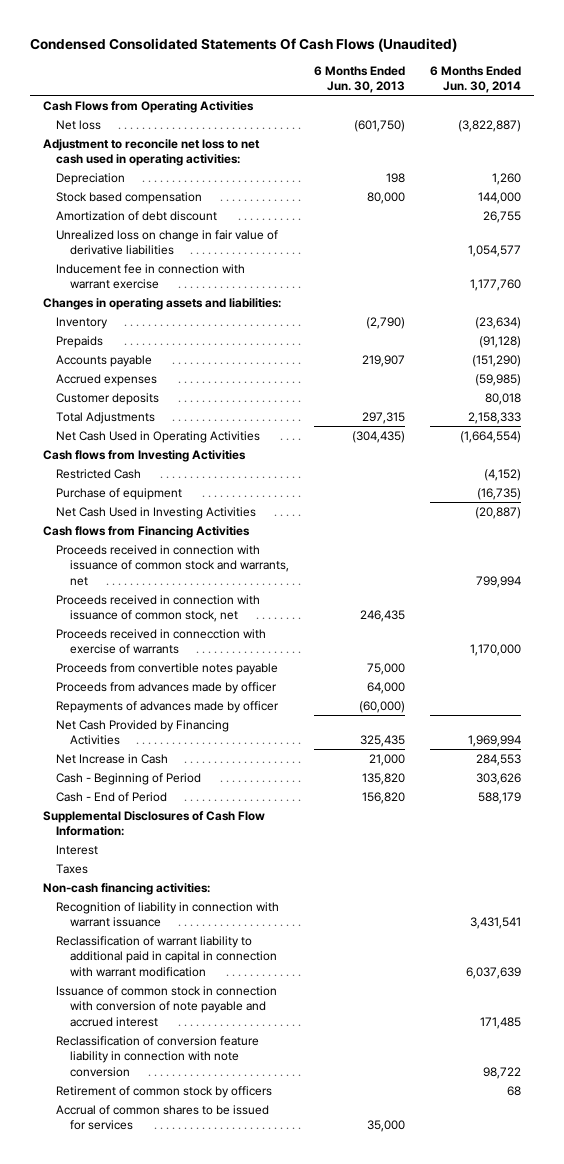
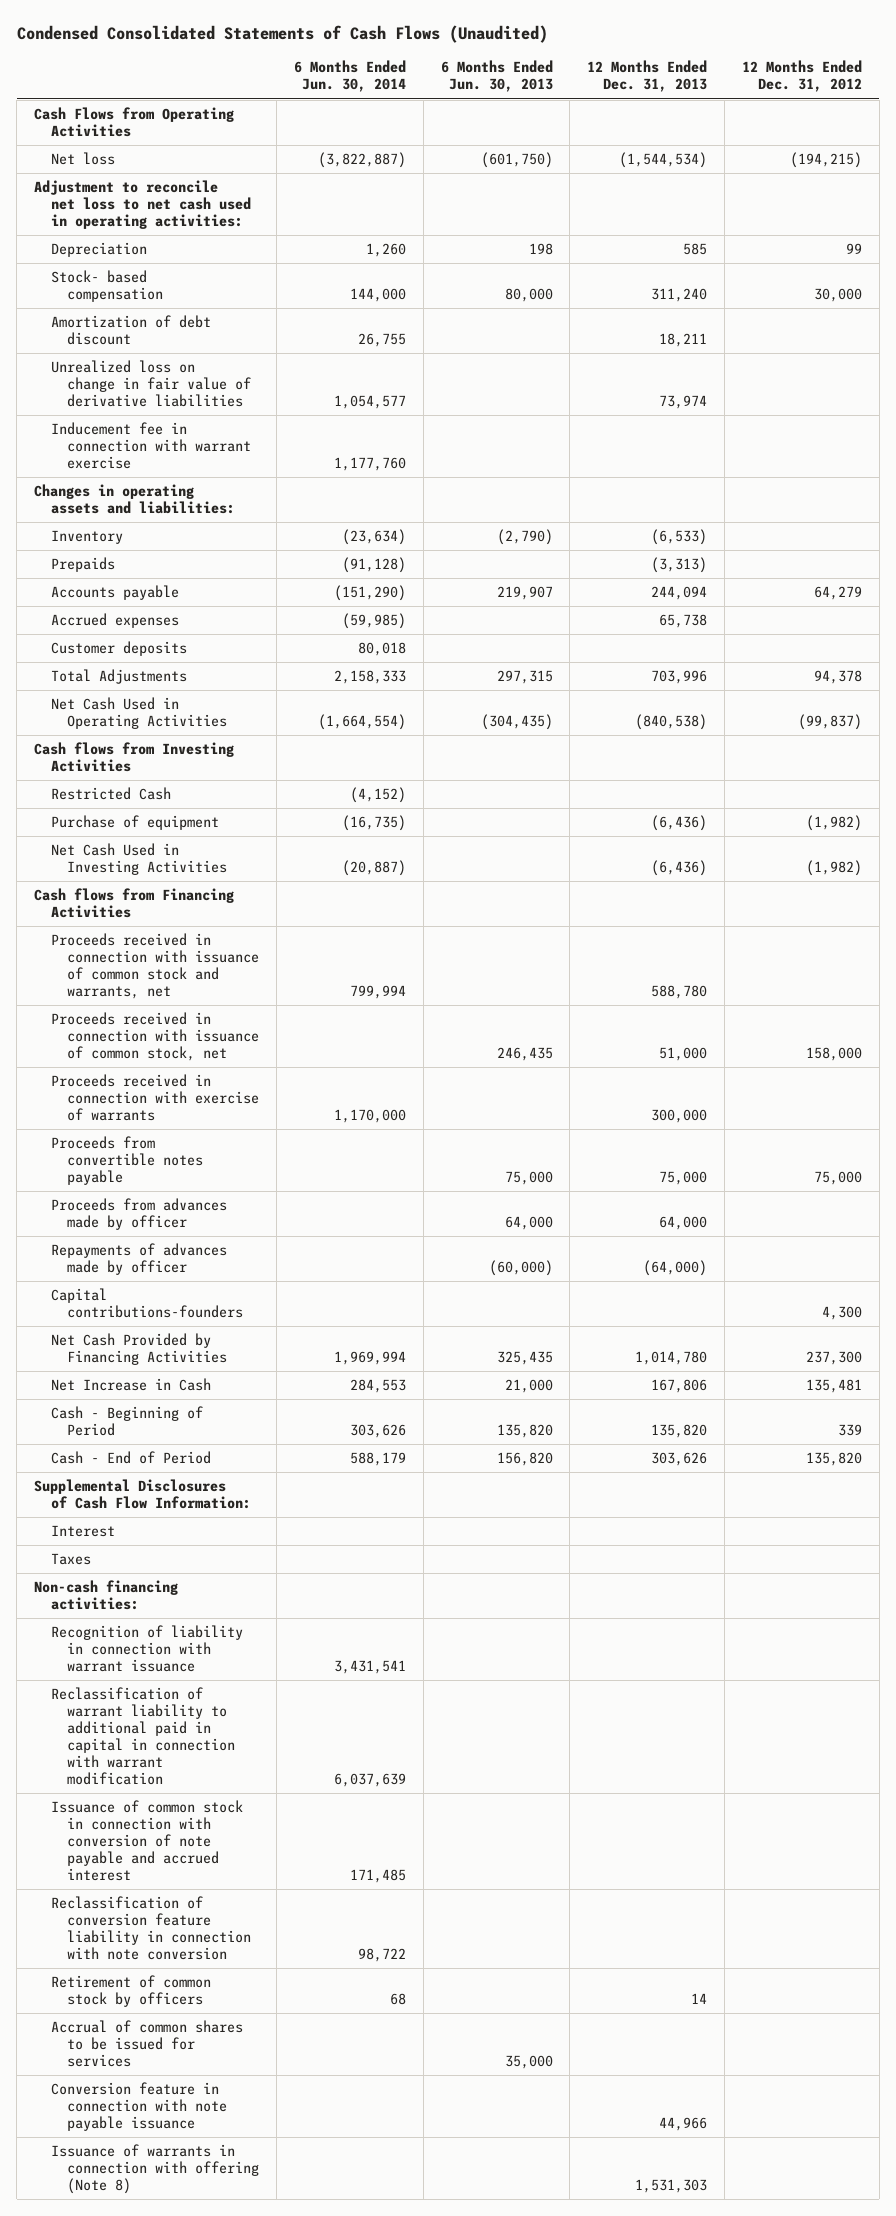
- Condensed Consolidated Statements Of Cash Flows (Unaudited)
+ Condensed Consolidated Statements of Cash Flows (Unaudited)
- | 6 Months Ended Jun. 30, 2013 | 6 Months Ended Jun. 30, 2014
+ | 6 Months Ended Jun. 30, 2014 | 6 Months Ended Jun. 30, 2013 | 12 Months Ended Dec. 31, 2013 | 12 Months Ended Dec. 31, 2012
- Stock based compensation | 80,000 | 144,000
+ Stock- based compensation | 144,000 | 80,000 | 311,240 | 30,000
- Proceeds received in connecction with exercise of warrants | | 1,170,000
+ Proceeds received in connection with exercise of warrants | 1,170,000 | | 300,000 |
+ Capital contributions-founders | | | | 4,300
+ Conversion feature in connection with note payable issuance | | | 44,966 |
+ Issuance of warrants in connection with offering (Note 8) | | | 1,531,303 |

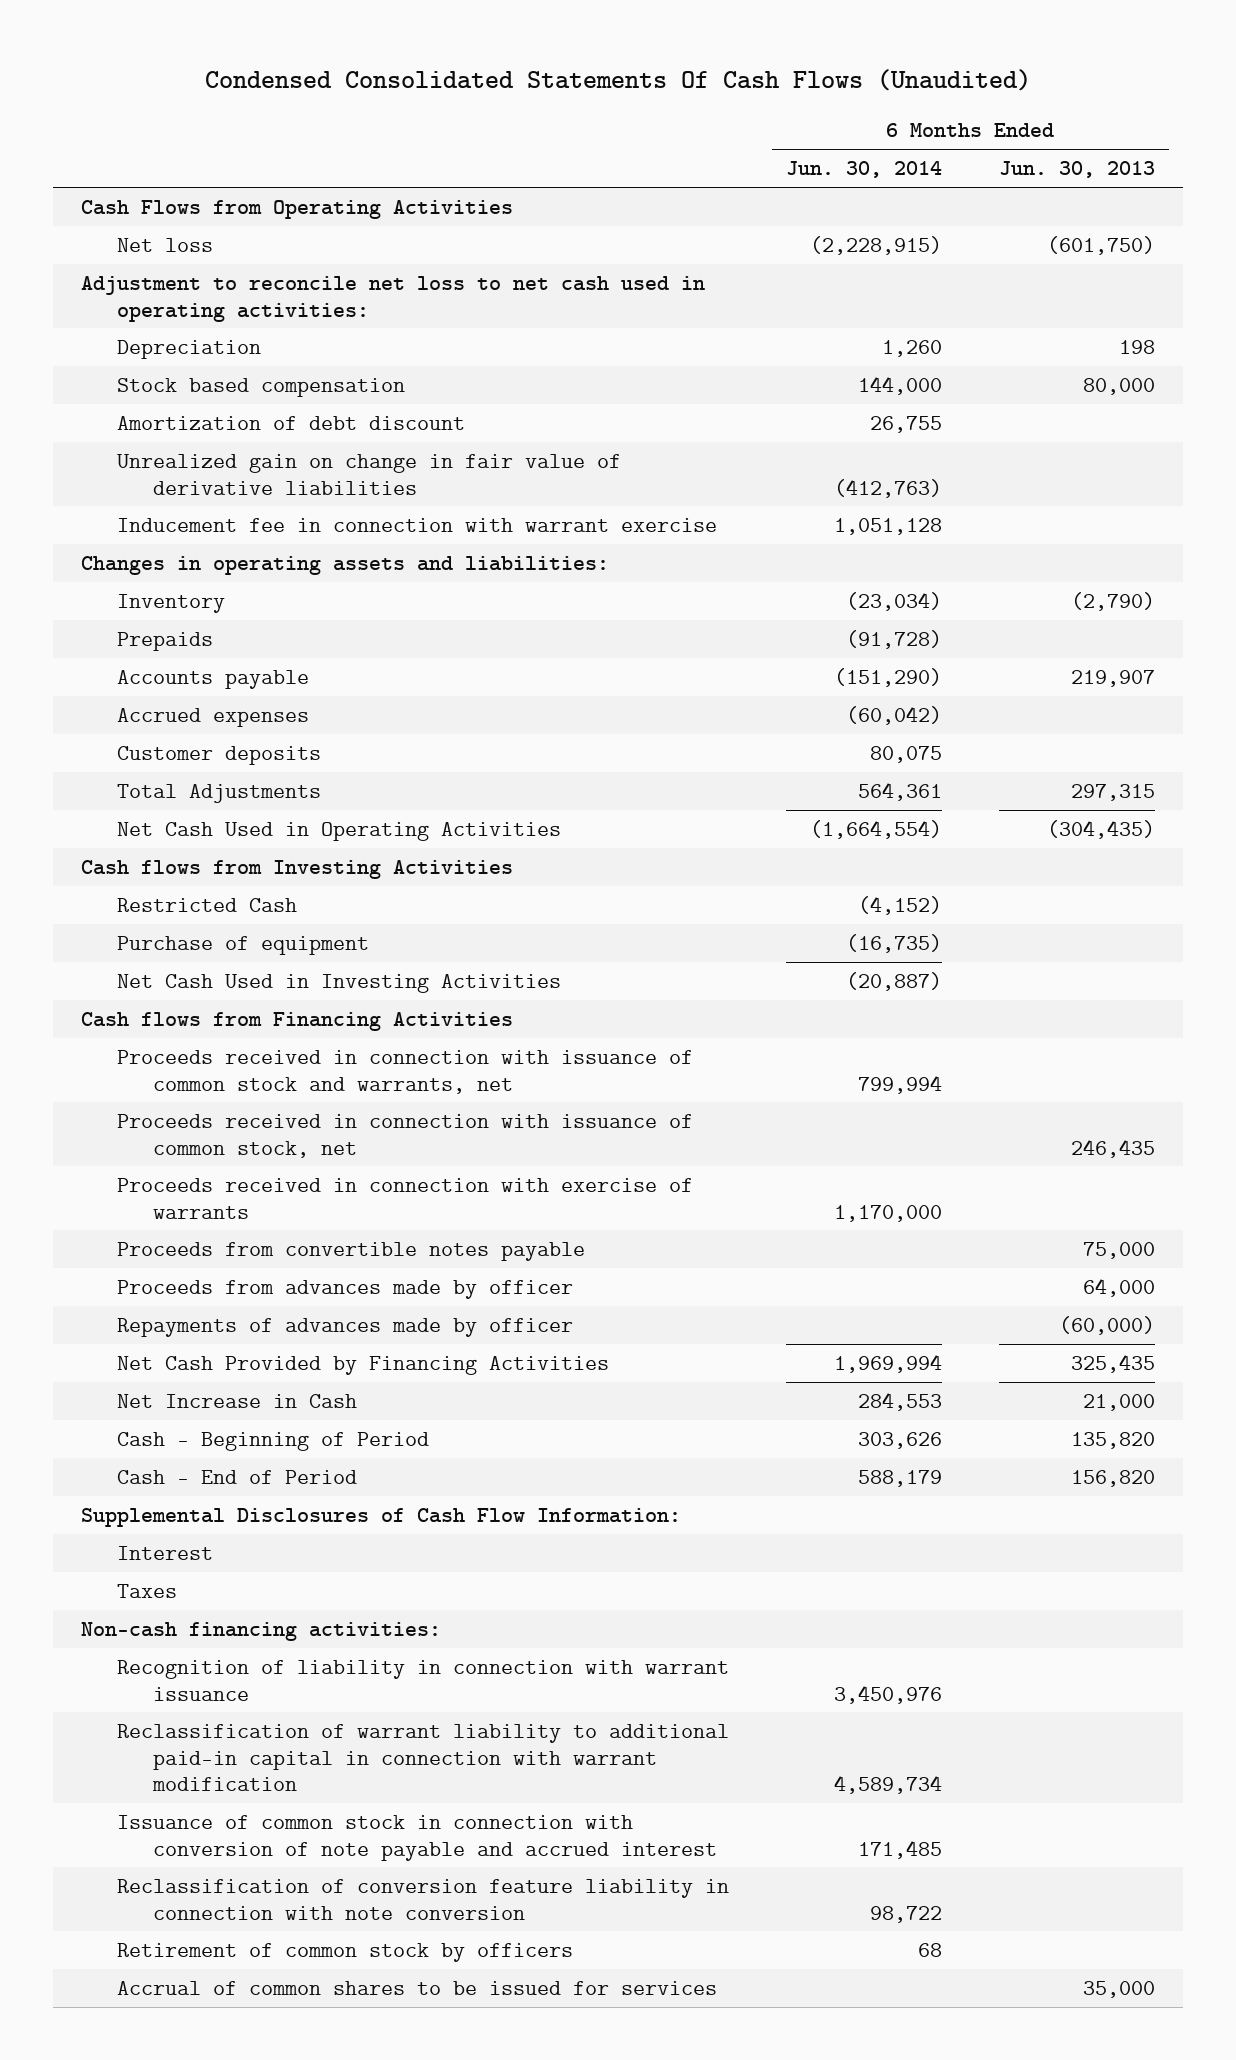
- Condensed Consolidated Statements of Cash Flows (Unaudited)
+ Condensed Consolidated Statements Of Cash Flows (Unaudited)
- | 6 Months Ended Jun. 30, 2014 | 6 Months Ended Jun. 30, 2013 | 12 Months Ended Dec. 31, 2013 | 12 Months Ended Dec. 31, 2012
+ | 6 Months Ended Jun. 30, 2014 | 6 Months Ended Jun. 30, 2013
- Net loss | (3,822,887) | (601,750) | (1,544,534) | (194,215)
+ Net loss | (2,228,915) | (601,750)
- Stock- based compensation | 144,000 | 80,000 | 311,240 | 30,000
+ Stock based compensation | 144,000 | 80,000
- Unrealized loss on change in fair value of derivative liabilities | 1,054,577 | | 73,974 |
- Inducement fee in connection with warrant exercise | 1,177,760 | | |
+ Unrealized gain on change in fair value of derivative liabilities | (412,763) |
+ Inducement fee in connection with warrant exercise | 1,051,128 |
- Inventory | (23,634) | (2,790) | (6,533) |
- Prepaids | (91,128) | | (3,313) |
+ Inventory | (23,034) | (2,790)
+ Prepaids | (91,728) |
- Accrued expenses | (59,985) | | 65,738 |
- Customer deposits | 80,018 | | |
- Total Adjustments | 2,158,333 | 297,315 | 703,996 | 94,378
+ Accrued expenses | (60,042) |
+ Customer deposits | 80,075 |
+ Total Adjustments | 564,361 | 297,315
- Capital contributions-founders | | | | 4,300
- Recognition of liability in connection with warrant issuance | 3,431,541 | | |
- Reclassification of warrant liability to additional paid in capital in connection with warrant modification | 6,037,639 | | |
+ Recognition of liability in connection with warrant issuance | 3,450,976 |
+ Reclassification of warrant liability to additional paid-in capital in connection with warrant modification | 4,589,734 |
- Conversion feature in connection with note payable issuance | | | 44,966 |
- Issuance of warrants in connection with offering (Note 8) | | | 1,531,303 |

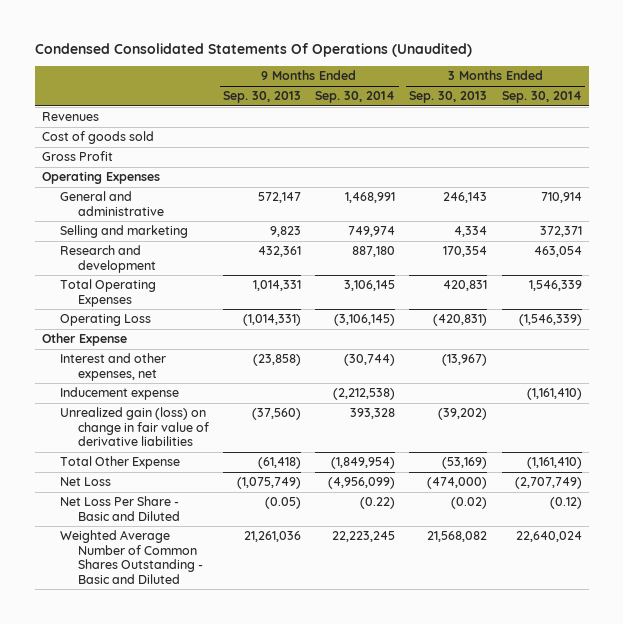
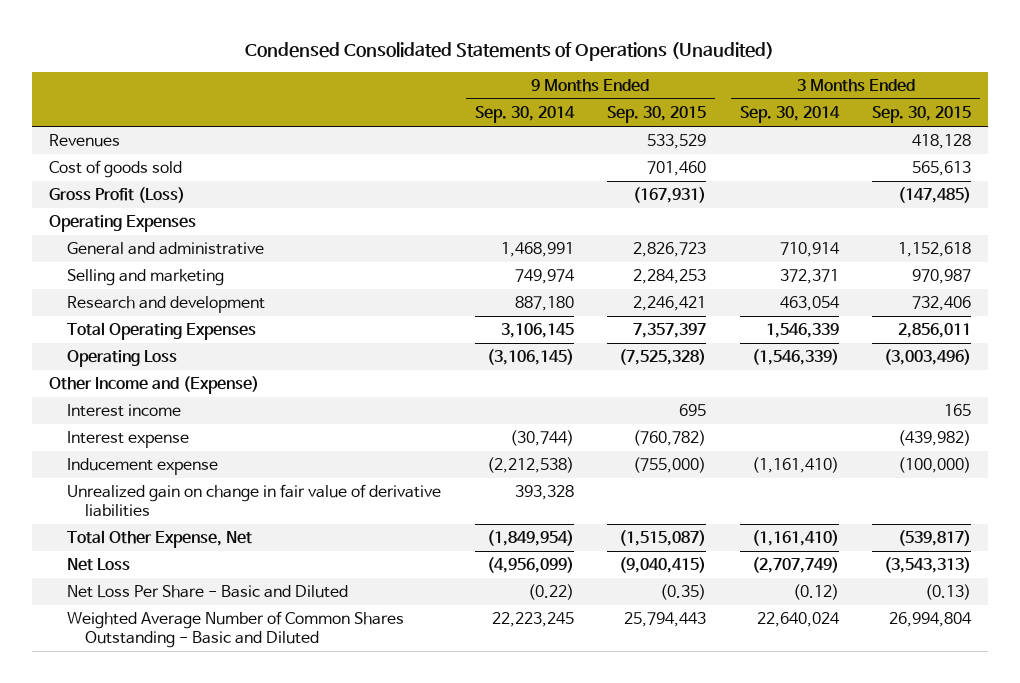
- Condensed Consolidated Statements Of Operations (Unaudited)
+ Condensed Consolidated Statements of Operations (Unaudited)
- | 9 Months Ended Sep. 30, 2013 | 9 Months Ended Sep. 30, 2014 | 3 Months Ended Sep. 30, 2013 | 3 Months Ended Sep. 30, 2014
+ | 9 Months Ended Sep. 30, 2014 | 9 Months Ended Sep. 30, 2015 | 3 Months Ended Sep. 30, 2014 | 3 Months Ended Sep. 30, 2015
- Gross Profit
+ Gross Profit (Loss) | | (167,931) | | (147,485)
- Other Expense
- Interest and other expenses, net | (23,858) | (30,744) | (13,967) |
+ Other Income and (Expense)
+ Interest income | | 695 | | 165
+ Interest expense | (30,744) | (760,782) | | (439,982)
- Unrealized gain (loss) on change in fair value of derivative liabilities | (37,560) | 393,328 | (39,202) |
- Total Other Expense | (61,418) | (1,849,954) | (53,169) | (1,161,410)
+ Unrealized gain on change in fair value of derivative liabilities | 393,328 | | |
+ Total Other Expense, Net | (1,849,954) | (1,515,087) | (1,161,410) | (539,817)

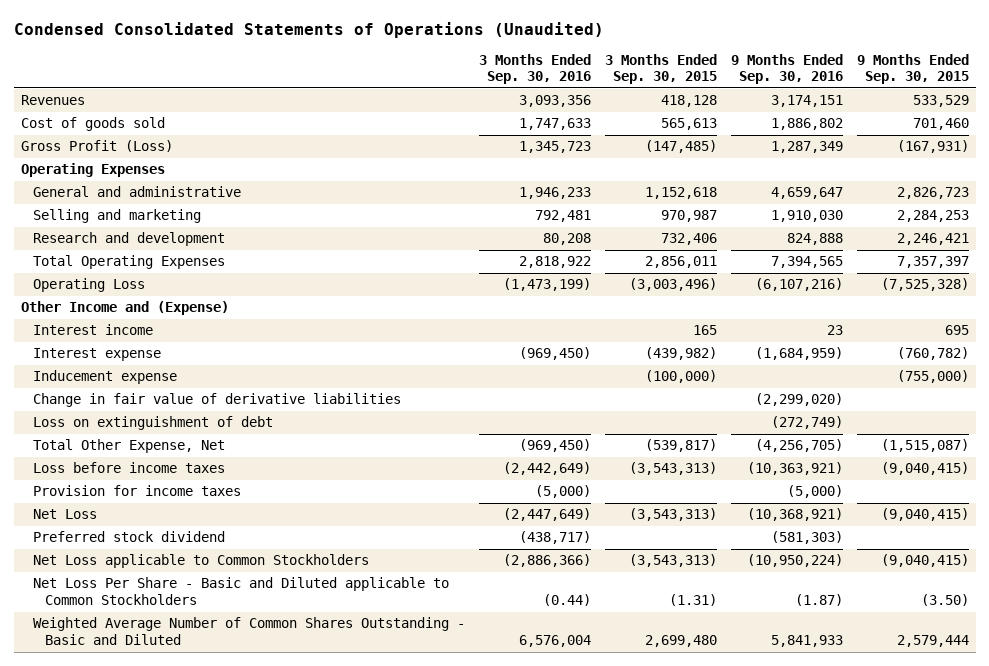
- | 9 Months Ended Sep. 30, 2014 | 9 Months Ended Sep. 30, 2015 | 3 Months Ended Sep. 30, 2014 | 3 Months Ended Sep. 30, 2015
+ | 3 Months Ended Sep. 30, 2016 | 3 Months Ended Sep. 30, 2015 | 9 Months Ended Sep. 30, 2016 | 9 Months Ended Sep. 30, 2015
- Unrealized gain on change in fair value of derivative liabilities | 393,328 | | |
+ Change in fair value of derivative liabilities | | | (2,299,020) |
+ Loss on extinguishment of debt | | | (272,749) |
+ Loss before income taxes | (2,442,649) | (3,543,313) | (10,363,921) | (9,040,415)
+ Provision for income taxes | (5,000) | | (5,000) |
- Net Loss Per Share - Basic and Diluted | (0.22) | (0.35) | (0.12) | (0.13)
- Weighted Average Number of Common Shares Outstanding - Basic and Diluted | 22,223,245 | 25,794,443 | 22,640,024 | 26,994,804
+ Preferred stock dividend | (438,717) | | (581,303) |
+ Net Loss applicable to Common Stockholders | (2,886,366) | (3,543,313) | (10,950,224) | (9,040,415)
+ Net Loss Per Share - Basic and Diluted applicable to Common Stockholders | (0.44) | (1.31) | (1.87) | (3.50)
+ Weighted Average Number of Common Shares Outstanding - Basic and Diluted | 6,576,004 | 2,699,480 | 5,841,933 | 2,579,444

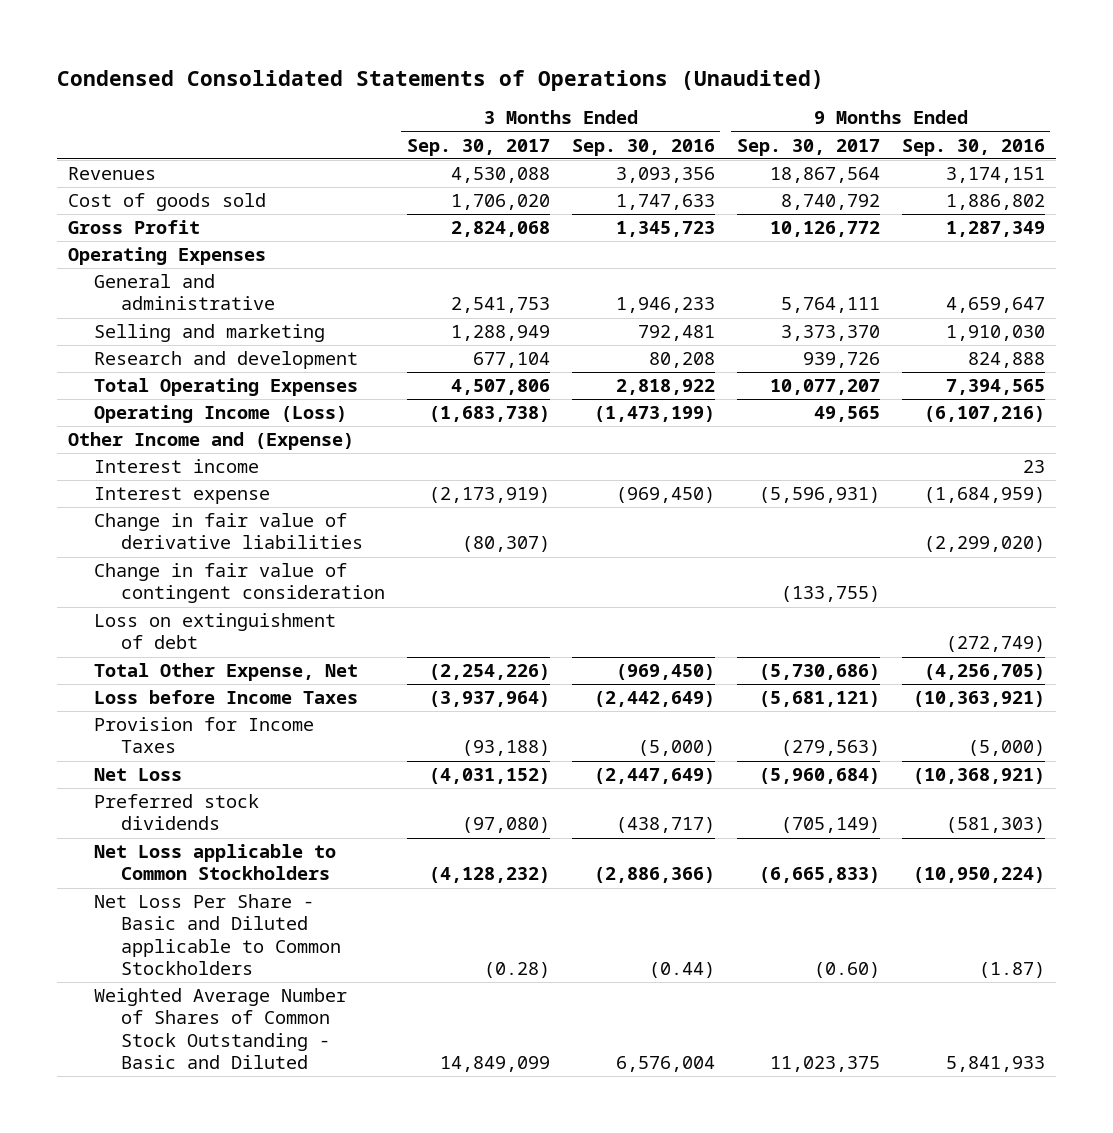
- | 3 Months Ended Sep. 30, 2016 | 3 Months Ended Sep. 30, 2015 | 9 Months Ended Sep. 30, 2016 | 9 Months Ended Sep. 30, 2015
+ | 3 Months Ended Sep. 30, 2017 | 3 Months Ended Sep. 30, 2016 | 9 Months Ended Sep. 30, 2017 | 9 Months Ended Sep. 30, 2016
- Gross Profit (Loss) | 1,345,723 | (147,485) | 1,287,349 | (167,931)
+ Gross Profit | 2,824,068 | 1,345,723 | 10,126,772 | 1,287,349
- Operating Loss | (1,473,199) | (3,003,496) | (6,107,216) | (7,525,328)
+ Operating Income (Loss) | (1,683,738) | (1,473,199) | 49,565 | (6,107,216)
- Inducement expense | | (100,000) | | (755,000)
+ Change in fair value of contingent consideration | | | (133,755) |
- Loss before income taxes | (2,442,649) | (3,543,313) | (10,363,921) | (9,040,415)
- Provision for income taxes | (5,000) | | (5,000) |
+ Loss before Income Taxes | (3,937,964) | (2,442,649) | (5,681,121) | (10,363,921)
+ Provision for Income Taxes | (93,188) | (5,000) | (279,563) | (5,000)
- Preferred stock dividend | (438,717) | | (581,303) |
+ Preferred stock dividends | (97,080) | (438,717) | (705,149) | (581,303)
- Weighted Average Number of Common Shares Outstanding - Basic and Diluted | 6,576,004 | 2,699,480 | 5,841,933 | 2,579,444
+ Weighted Average Number of Shares of Common Stock Outstanding - Basic and Diluted | 14,849,099 | 6,576,004 | 11,023,375 | 5,841,933

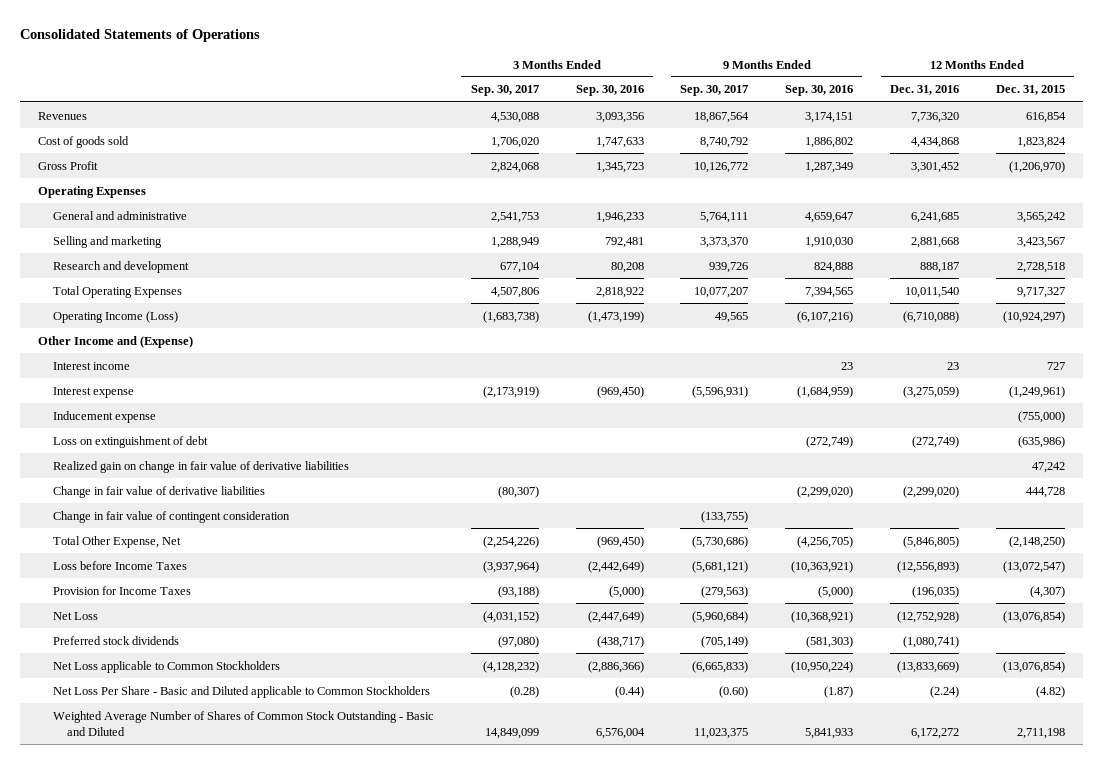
- Condensed Consolidated Statements of Operations (Unaudited)
+ Consolidated Statements of Operations
- | 3 Months Ended Sep. 30, 2017 | 3 Months Ended Sep. 30, 2016 | 9 Months Ended Sep. 30, 2017 | 9 Months Ended Sep. 30, 2016
+ | 3 Months Ended Sep. 30, 2017 | 3 Months Ended Sep. 30, 2016 | 9 Months Ended Sep. 30, 2017 | 9 Months Ended Sep. 30, 2016 | 12 Months Ended Dec. 31, 2016 | 12 Months Ended Dec. 31, 2015
+ Inducement expense | | | | | | (755,000)
moved up: Loss on extinguishment of debt | | | | (272,749) | (272,749) | (635,986)
+ Realized gain on change in fair value of derivative liabilities | | | | | | 47,242

